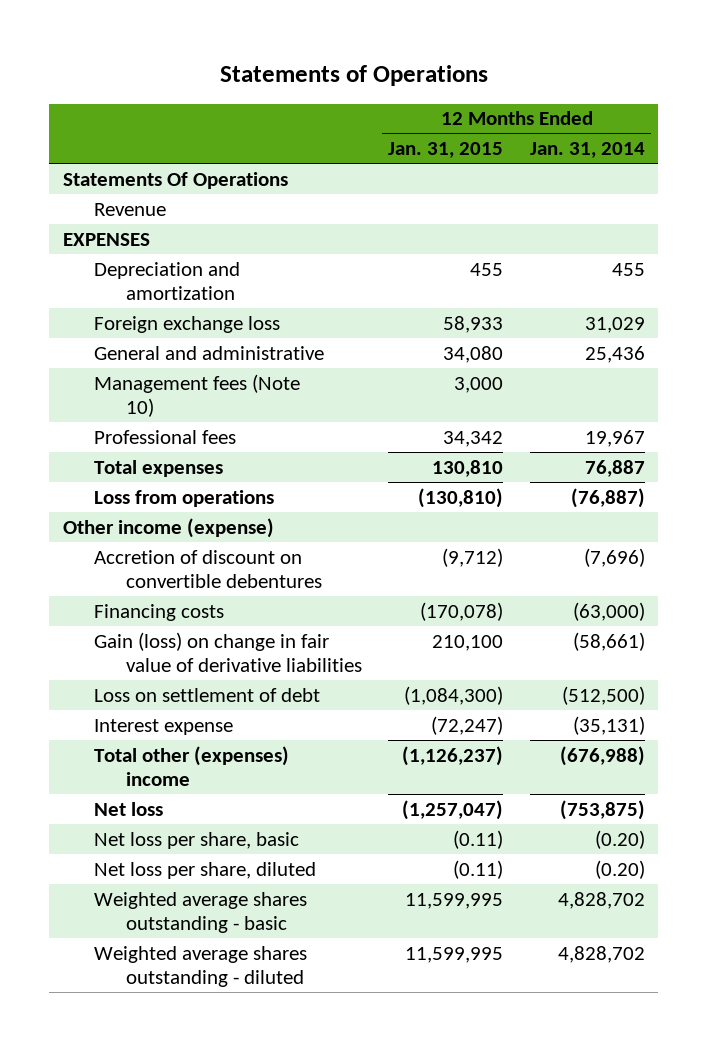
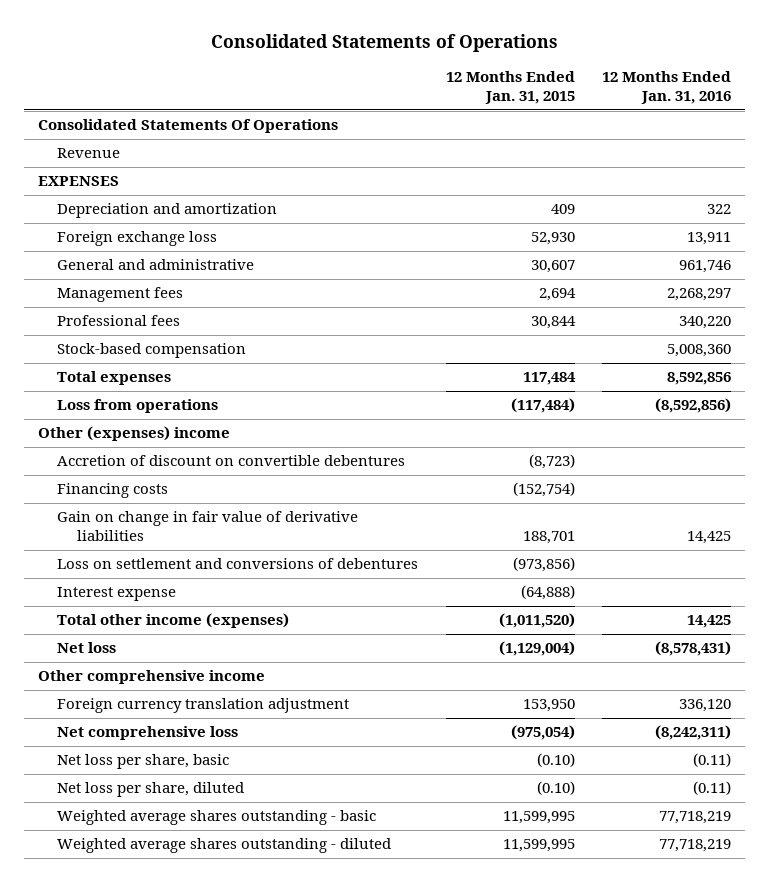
- Statements of Operations
+ Consolidated Statements of Operations
- | 12 Months Ended Jan. 31, 2015 | 12 Months Ended Jan. 31, 2014
+ | 12 Months Ended Jan. 31, 2015 | 12 Months Ended Jan. 31, 2016
- Statements Of Operations
+ Consolidated Statements Of Operations
- Depreciation and amortization | 455 | 455
- Foreign exchange loss | 58,933 | 31,029
- General and administrative | 34,080 | 25,436
- Management fees (Note 10) | 3,000 |
- Professional fees | 34,342 | 19,967
- Total expenses | 130,810 | 76,887
- Loss from operations | (130,810) | (76,887)
- Other income (expense)
- Accretion of discount on convertible debentures | (9,712) | (7,696)
- Financing costs | (170,078) | (63,000)
- Gain (loss) on change in fair value of derivative liabilities | 210,100 | (58,661)
- Loss on settlement of debt | (1,084,300) | (512,500)
- Interest expense | (72,247) | (35,131)
- Total other (expenses) income | (1,126,237) | (676,988)
- Net loss | (1,257,047) | (753,875)
- Net loss per share, basic | (0.11) | (0.20)
- Net loss per share, diluted | (0.11) | (0.20)
+ Depreciation and amortization | 409 | 322
+ Foreign exchange loss | 52,930 | 13,911
+ General and administrative | 30,607 | 961,746
+ Management fees | 2,694 | 2,268,297
+ Professional fees | 30,844 | 340,220
+ Stock-based compensation | | 5,008,360
+ Total expenses | 117,484 | 8,592,856
+ Loss from operations | (117,484) | (8,592,856)
+ Other (expenses) income
+ Accretion of discount on convertible debentures | (8,723) |
+ Financing costs | (152,754) |
+ Gain on change in fair value of derivative liabilities | 188,701 | 14,425
+ Loss on settlement and conversions of debentures | (973,856) |
+ Interest expense | (64,888) |
+ Total other income (expenses) | (1,011,520) | 14,425
+ Net loss | (1,129,004) | (8,578,431)
+ Other comprehensive income
+ Foreign currency translation adjustment | 153,950 | 336,120
+ Net comprehensive loss | (975,054) | (8,242,311)
+ Net loss per share, basic | (0.10) | (0.11)
+ Net loss per share, diluted | (0.10) | (0.11)

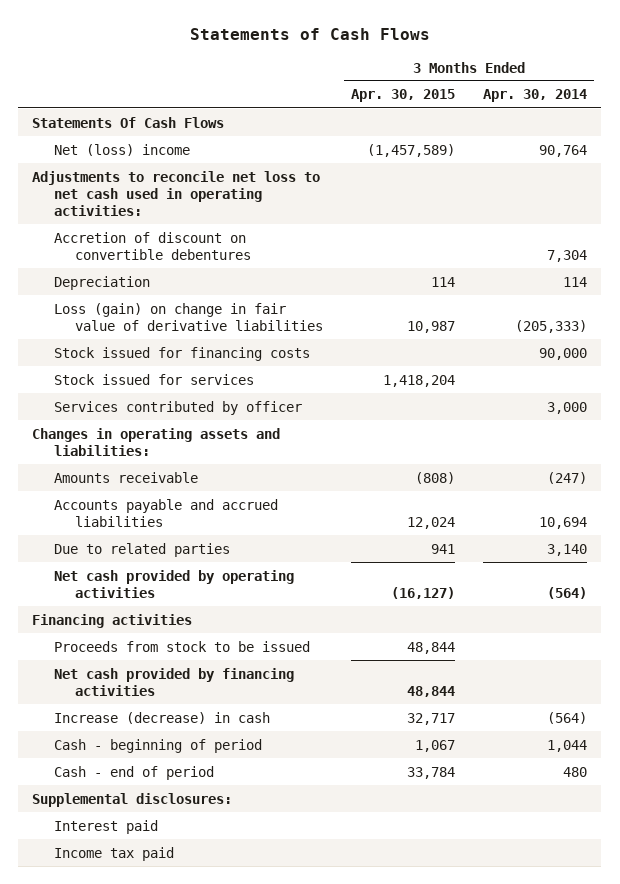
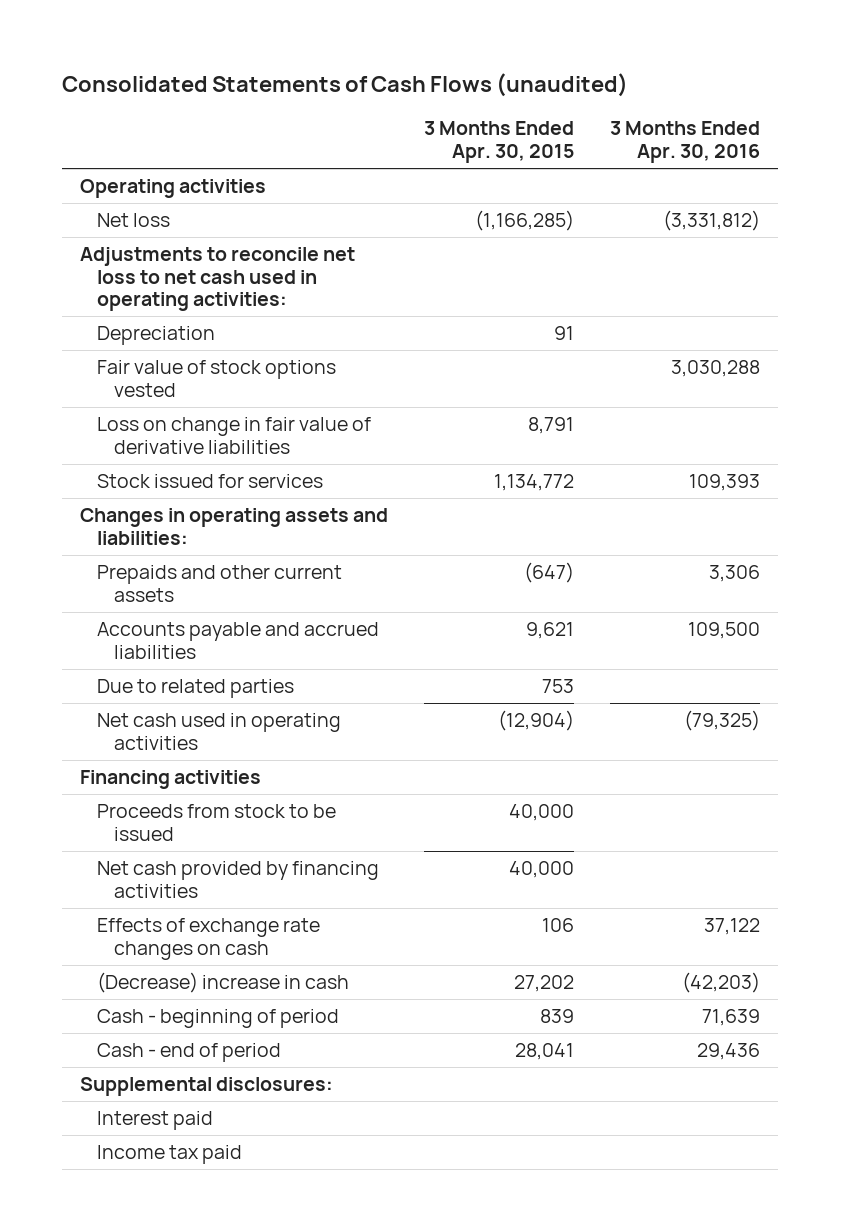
- Statements of Cash Flows
+ Consolidated Statements of Cash Flows (unaudited)
- | 3 Months Ended Apr. 30, 2015 | 3 Months Ended Apr. 30, 2014
+ | 3 Months Ended Apr. 30, 2015 | 3 Months Ended Apr. 30, 2016
- Statements Of Cash Flows
- Net (loss) income | (1,457,589) | 90,764
+ Operating activities
+ Net loss | (1,166,285) | (3,331,812)
- Accretion of discount on convertible debentures | | 7,304
- Depreciation | 114 | 114
- Loss (gain) on change in fair value of derivative liabilities | 10,987 | (205,333)
- Stock issued for financing costs | | 90,000
- Stock issued for services | 1,418,204 |
- Services contributed by officer | | 3,000
+ Depreciation | 91 |
+ Fair value of stock options vested | | 3,030,288
+ Loss on change in fair value of derivative liabilities | 8,791 |
+ Stock issued for services | 1,134,772 | 109,393
- Amounts receivable | (808) | (247)
- Accounts payable and accrued liabilities | 12,024 | 10,694
- Due to related parties | 941 | 3,140
- Net cash provided by operating activities | (16,127) | (564)
+ Prepaids and other current assets | (647) | 3,306
+ Accounts payable and accrued liabilities | 9,621 | 109,500
+ Due to related parties | 753 |
+ Net cash used in operating activities | (12,904) | (79,325)
- Proceeds from stock to be issued | 48,844 |
- Net cash provided by financing activities | 48,844 |
- Increase (decrease) in cash | 32,717 | (564)
- Cash - beginning of period | 1,067 | 1,044
- Cash - end of period | 33,784 | 480
+ Proceeds from stock to be issued | 40,000 |
+ Net cash provided by financing activities | 40,000 |
+ Effects of exchange rate changes on cash | 106 | 37,122
+ (Decrease) increase in cash | 27,202 | (42,203)
+ Cash - beginning of period | 839 | 71,639
+ Cash - end of period | 28,041 | 29,436

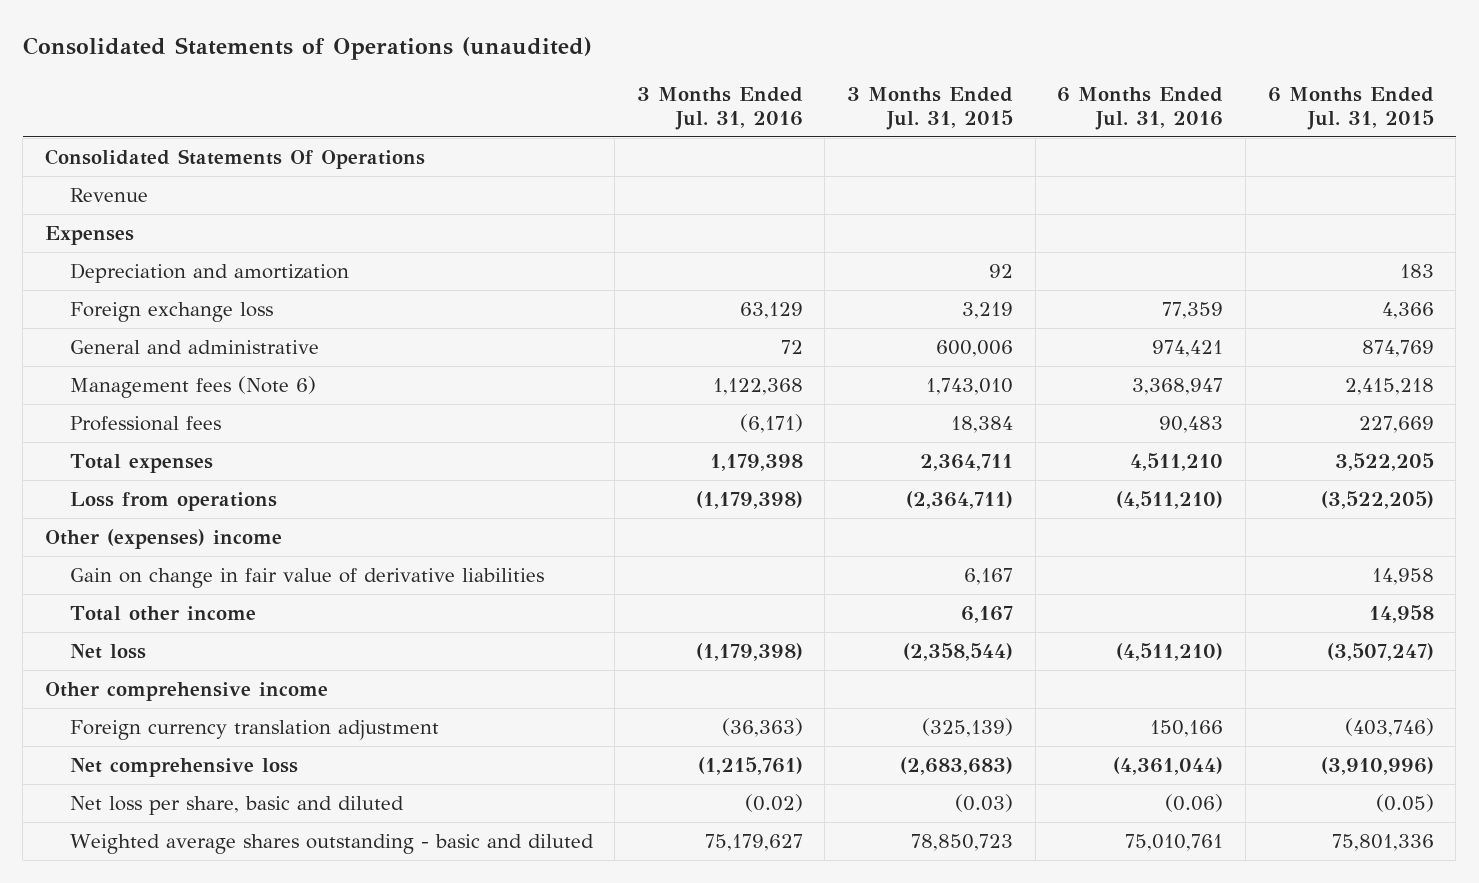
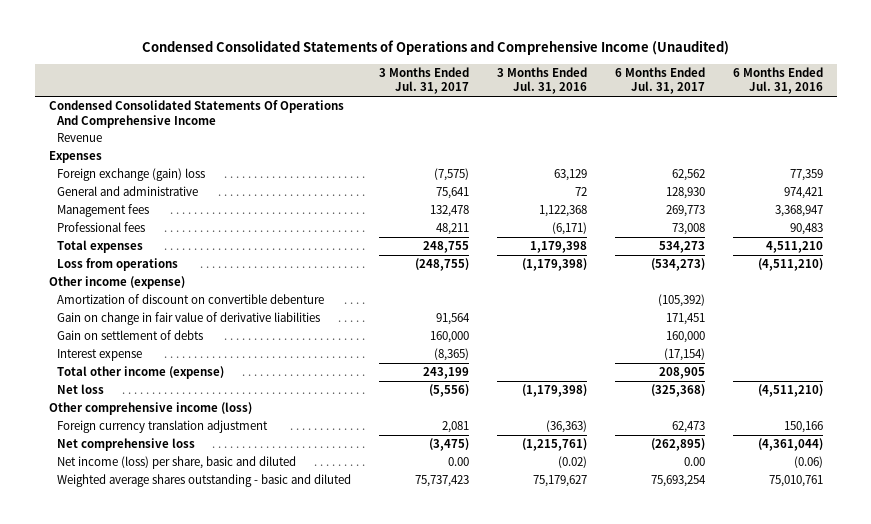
- Consolidated Statements of Operations (unaudited)
+ Condensed Consolidated Statements of Operations and Comprehensive Income (Unaudited)
- | 3 Months Ended Jul. 31, 2016 | 3 Months Ended Jul. 31, 2015 | 6 Months Ended Jul. 31, 2016 | 6 Months Ended Jul. 31, 2015
+ | 3 Months Ended Jul. 31, 2017 | 3 Months Ended Jul. 31, 2016 | 6 Months Ended Jul. 31, 2017 | 6 Months Ended Jul. 31, 2016
- Consolidated Statements Of Operations
+ Condensed Consolidated Statements Of Operations And Comprehensive Income
- Depreciation and amortization | | 92 | | 183
- Foreign exchange loss | 63,129 | 3,219 | 77,359 | 4,366
+ Foreign exchange (gain) loss | (7,575) | 63,129 | 62,562 | 77,359
- Management fees (Note 6) | 1,122,368 | 1,743,010 | 3,368,947 | 2,415,218
+ Management fees | 132,478 | 1,122,368 | 269,773 | 3,368,947
- Other (expenses) income
+ Other income (expense)
+ Amortization of discount on convertible debenture | | | (105,392) |
- Total other income | | 6,167 | | 14,958
+ Gain on settlement of debts | 160,000 | | 160,000 |
+ Interest expense | (8,365) | | (17,154) |
+ Total other income (expense) | 243,199 | | 208,905 |
- Other comprehensive income
+ Other comprehensive income (loss)
- Net loss per share, basic and diluted | (0.02) | (0.03) | (0.06) | (0.05)
+ Net income (loss) per share, basic and diluted | 0.00 | (0.02) | 0.00 | (0.06)

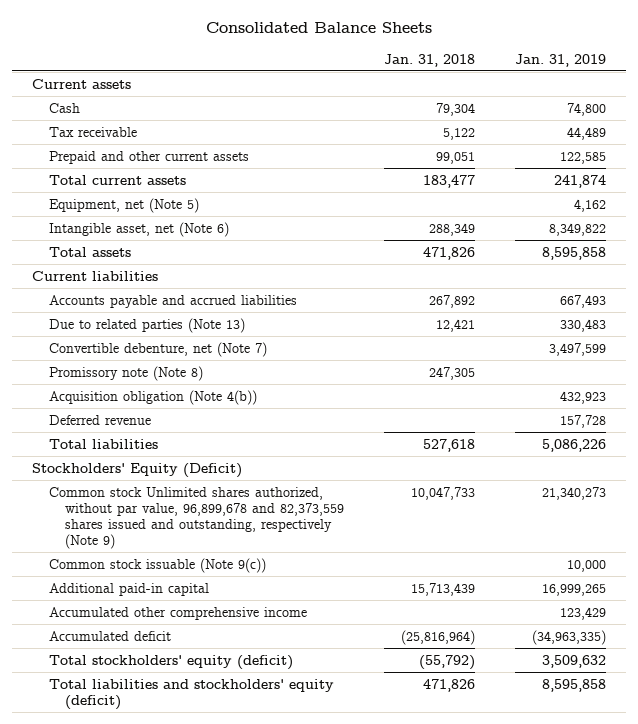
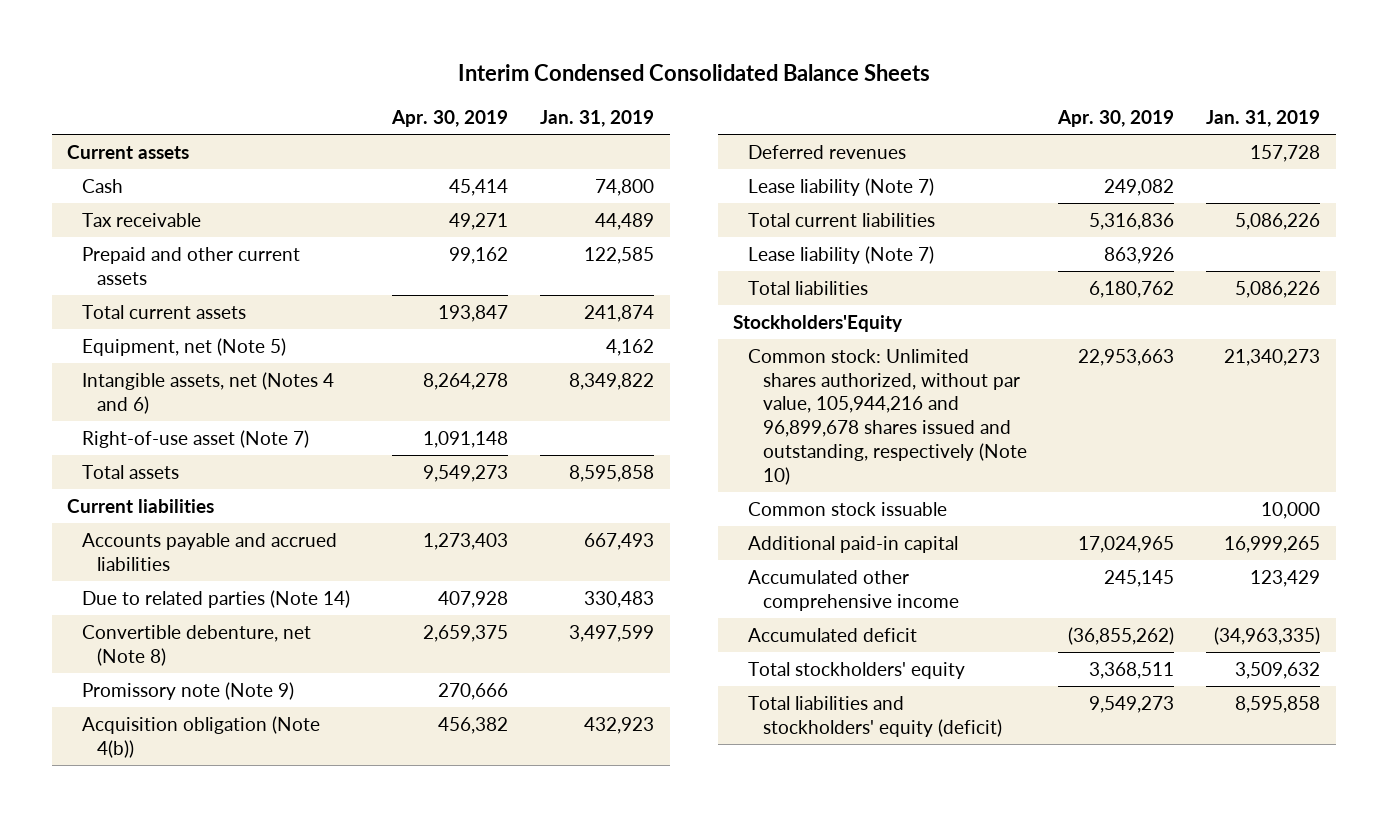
- Consolidated Balance Sheets
+ Interim Condensed Consolidated Balance Sheets
- | Jan. 31, 2018 | Jan. 31, 2019
+ | Apr. 30, 2019 | Jan. 31, 2019
- Intangible asset, net (Note 6) | 288,349 | 8,349,822
+ Intangible assets, net (Notes 4 and 6) | 8,264,278 | 8,349,822
+ Right-of-use asset (Note 7) | 1,091,148 |
- Due to related parties (Note 13) | 12,421 | 330,483
- Convertible debenture, net (Note 7) | | 3,497,599
- Promissory note (Note 8) | 247,305 |
+ Due to related parties (Note 14) | 407,928 | 330,483
+ Convertible debenture, net (Note 8) | 2,659,375 | 3,497,599
+ Promissory note (Note 9) | 270,666 |
- Deferred revenue | | 157,728
+ Deferred revenues | | 157,728
+ Lease liability (Note 7) | 249,082 |
+ Total current liabilities | 5,316,836 | 5,086,226
+ Lease liability (Note 7) | 863,926 |
- Stockholders' Equity (Deficit)
- Common stock Unlimited shares authorized, without par value, 96,899,678 and 82,373,559 shares issued and outstanding, respectively (Note 9) | 10,047,733 | 21,340,273
- Common stock issuable (Note 9(c)) | | 10,000
+ Stockholders'Equity
+ Common stock: Unlimited shares authorized, without par value, 105,944,216 and 96,899,678 shares issued and outstanding, respectively (Note 10) | 22,953,663 | 21,340,273
+ Common stock issuable | | 10,000
- Total stockholders' equity (deficit) | (55,792) | 3,509,632
+ Total stockholders' equity | 3,368,511 | 3,509,632

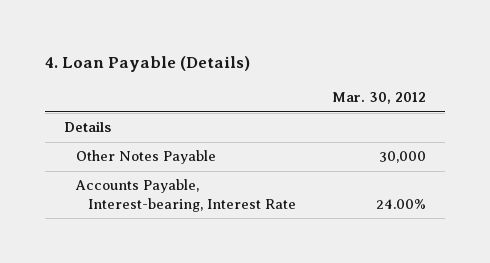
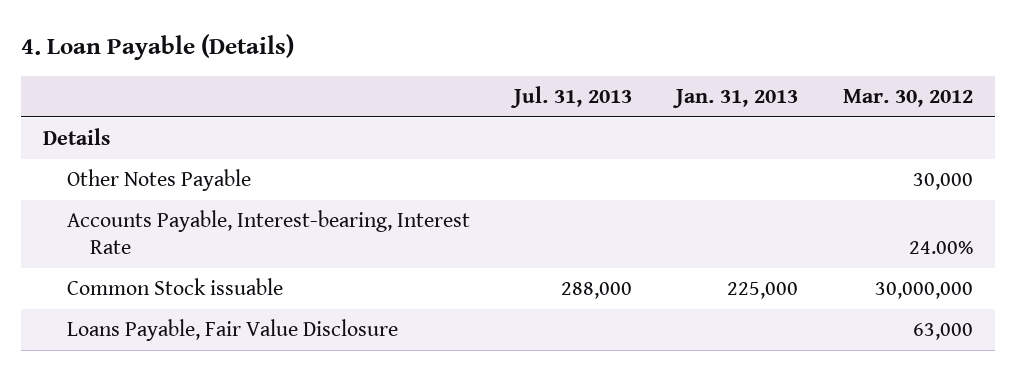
- | Mar. 30, 2012
+ | Jul. 31, 2013 | Jan. 31, 2013 | Mar. 30, 2012
+ Common Stock issuable | 288,000 | 225,000 | 30,000,000
+ Loans Payable, Fair Value Disclosure | | | 63,000

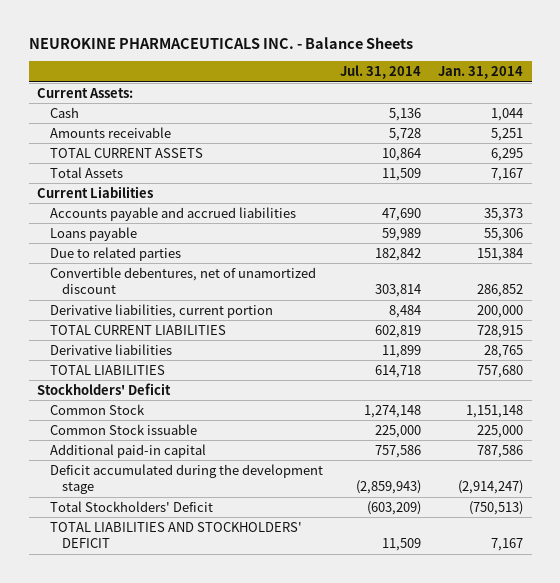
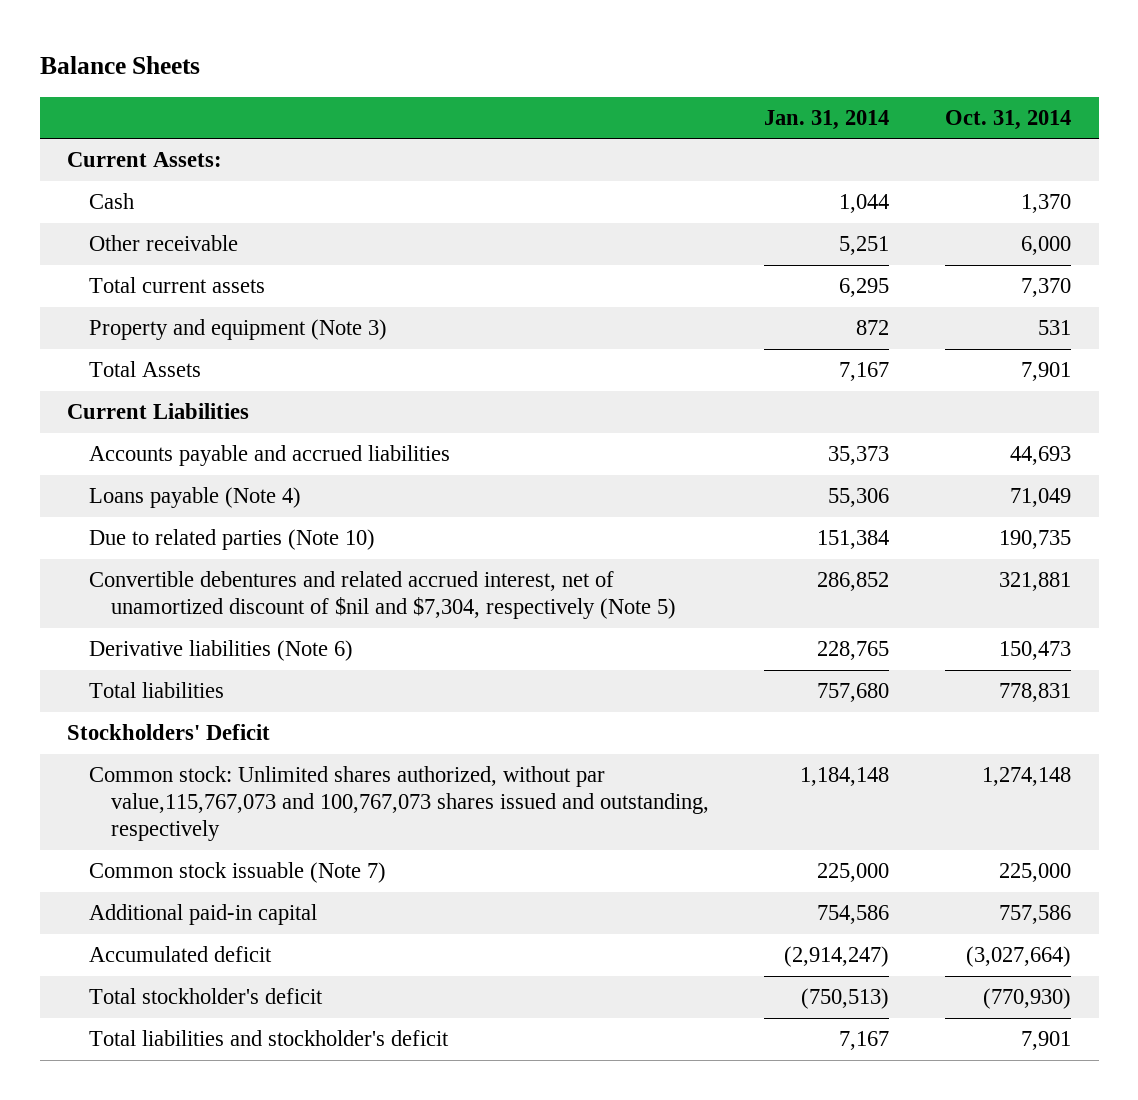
- NEUROKINE PHARMACEUTICALS INC. - Balance Sheets
+ Balance Sheets
- | Jul. 31, 2014 | Jan. 31, 2014
+ | Jan. 31, 2014 | Oct. 31, 2014
- Amounts receivable | 5,728 | 5,251
- TOTAL CURRENT ASSETS | 10,864 | 6,295
+ Other receivable | 5,251 | 6,000
+ Total current assets | 6,295 | 7,370
+ Property and equipment (Note 3) | 872 | 531
- Loans payable | 59,989 | 55,306
- Due to related parties | 182,842 | 151,384
- Convertible debentures, net of unamortized discount | 303,814 | 286,852
- Derivative liabilities, current portion | 8,484 | 200,000
- TOTAL CURRENT LIABILITIES | 602,819 | 728,915
- Derivative liabilities | 11,899 | 28,765
- TOTAL LIABILITIES | 614,718 | 757,680
+ Loans payable (Note 4) | 55,306 | 71,049
+ Due to related parties (Note 10) | 151,384 | 190,735
+ Convertible debentures and related accrued interest, net of unamortized discount of $nil and $7,304, respectively (Note 5) | 286,852 | 321,881
+ Derivative liabilities (Note 6) | 228,765 | 150,473
+ Total liabilities | 757,680 | 778,831
- Common Stock | 1,274,148 | 1,151,148
- Common Stock issuable | 225,000 | 225,000
- Additional paid-in capital | 757,586 | 787,586
- Deficit accumulated during the development stage | (2,859,943) | (2,914,247)
- Total Stockholders' Deficit | (603,209) | (750,513)
- TOTAL LIABILITIES AND STOCKHOLDERS' DEFICIT | 11,509 | 7,167
+ Common stock: Unlimited shares authorized, without par value,115,767,073 and 100,767,073 shares issued and outstanding, respectively | 1,184,148 | 1,274,148
+ Common stock issuable (Note 7) | 225,000 | 225,000
+ Additional paid-in capital | 754,586 | 757,586
+ Accumulated deficit | (2,914,247) | (3,027,664)
+ Total stockholder's deficit | (750,513) | (770,930)
+ Total liabilities and stockholder's deficit | 7,167 | 7,901

